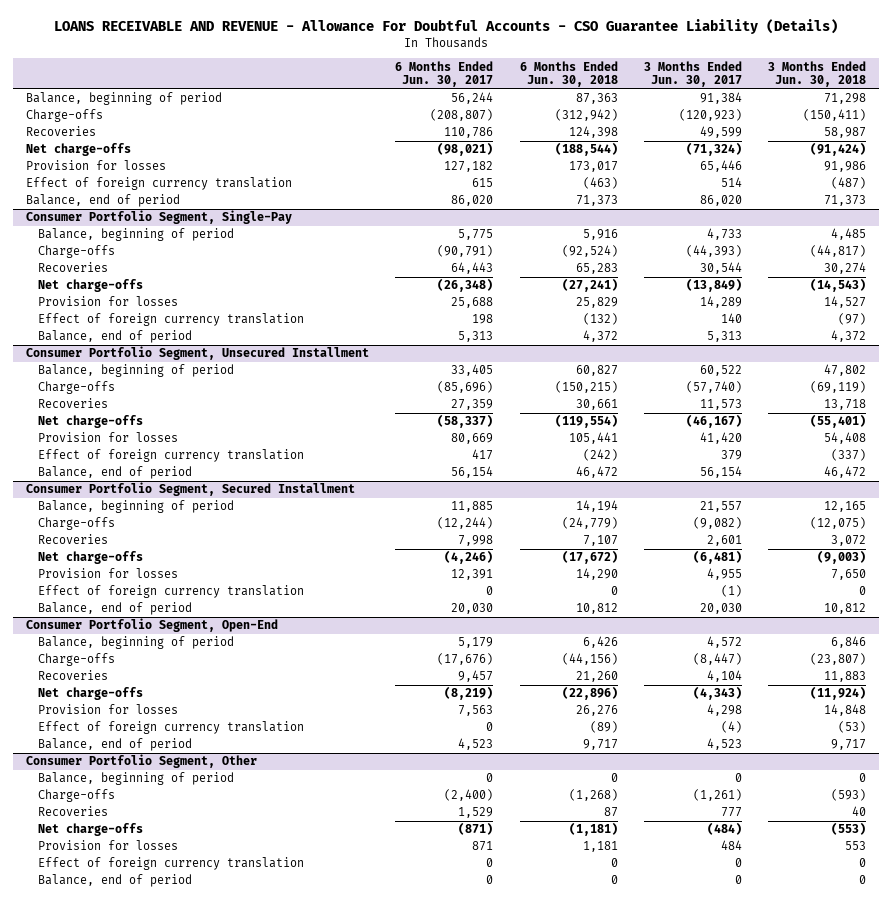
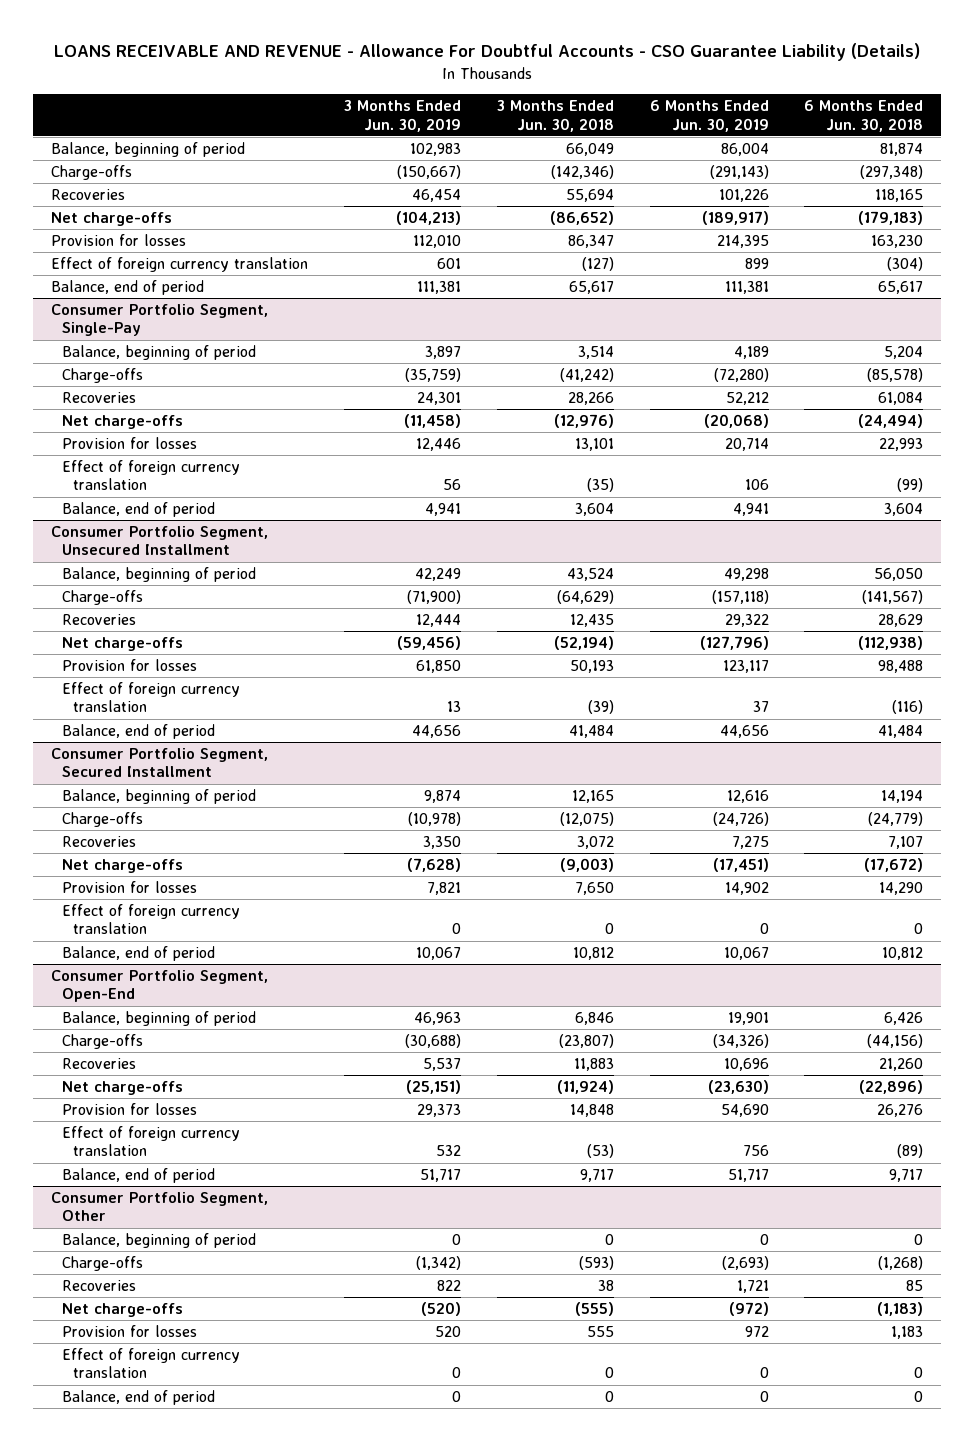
- | 6 Months Ended Jun. 30, 2017 | 6 Months Ended Jun. 30, 2018 | 3 Months Ended Jun. 30, 2017 | 3 Months Ended Jun. 30, 2018
+ | 3 Months Ended Jun. 30, 2019 | 3 Months Ended Jun. 30, 2018 | 6 Months Ended Jun. 30, 2019 | 6 Months Ended Jun. 30, 2018
- Balance, beginning of period | 56,244 | 87,363 | 91,384 | 71,298
- Charge-offs | (208,807) | (312,942) | (120,923) | (150,411)
- Recoveries | 110,786 | 124,398 | 49,599 | 58,987
- Net charge-offs | (98,021) | (188,544) | (71,324) | (91,424)
- Provision for losses | 127,182 | 173,017 | 65,446 | 91,986
- Effect of foreign currency translation | 615 | (463) | 514 | (487)
- Balance, end of period | 86,020 | 71,373 | 86,020 | 71,373
+ Balance, beginning of period | 102,983 | 66,049 | 86,004 | 81,874
+ Charge-offs | (150,667) | (142,346) | (291,143) | (297,348)
+ Recoveries | 46,454 | 55,694 | 101,226 | 118,165
+ Net charge-offs | (104,213) | (86,652) | (189,917) | (179,183)
+ Provision for losses | 112,010 | 86,347 | 214,395 | 163,230
+ Effect of foreign currency translation | 601 | (127) | 899 | (304)
+ Balance, end of period | 111,381 | 65,617 | 111,381 | 65,617
@ Consumer Portfolio Segment, Single-Pay
- Balance, beginning of period | 5,775 | 5,916 | 4,733 | 4,485
- Charge-offs | (90,791) | (92,524) | (44,393) | (44,817)
- Recoveries | 64,443 | 65,283 | 30,544 | 30,274
- Net charge-offs | (26,348) | (27,241) | (13,849) | (14,543)
- Provision for losses | 25,688 | 25,829 | 14,289 | 14,527
- Effect of foreign currency translation | 198 | (132) | 140 | (97)
- Balance, end of period | 5,313 | 4,372 | 5,313 | 4,372
+ Balance, beginning of period | 3,897 | 3,514 | 4,189 | 5,204
+ Charge-offs | (35,759) | (41,242) | (72,280) | (85,578)
+ Recoveries | 24,301 | 28,266 | 52,212 | 61,084
+ Net charge-offs | (11,458) | (12,976) | (20,068) | (24,494)
+ Provision for losses | 12,446 | 13,101 | 20,714 | 22,993
+ Effect of foreign currency translation | 56 | (35) | 106 | (99)
+ Balance, end of period | 4,941 | 3,604 | 4,941 | 3,604
@ Consumer Portfolio Segment, Unsecured Installment
- Balance, beginning of period | 33,405 | 60,827 | 60,522 | 47,802
- Charge-offs | (85,696) | (150,215) | (57,740) | (69,119)
- Recoveries | 27,359 | 30,661 | 11,573 | 13,718
- Net charge-offs | (58,337) | (119,554) | (46,167) | (55,401)
- Provision for losses | 80,669 | 105,441 | 41,420 | 54,408
- Effect of foreign currency translation | 417 | (242) | 379 | (337)
- Balance, end of period | 56,154 | 46,472 | 56,154 | 46,472
+ Balance, beginning of period | 42,249 | 43,524 | 49,298 | 56,050
+ Charge-offs | (71,900) | (64,629) | (157,118) | (141,567)
+ Recoveries | 12,444 | 12,435 | 29,322 | 28,629
+ Net charge-offs | (59,456) | (52,194) | (127,796) | (112,938)
+ Provision for losses | 61,850 | 50,193 | 123,117 | 98,488
+ Effect of foreign currency translation | 13 | (39) | 37 | (116)
+ Balance, end of period | 44,656 | 41,484 | 44,656 | 41,484
@ Consumer Portfolio Segment, Other
- Recoveries | 1,529 | 87 | 777 | 40
- Net charge-offs | (871) | (1,181) | (484) | (553)
- Provision for losses | 871 | 1,181 | 484 | 553
+ Recoveries | 822 | 38 | 1,721 | 85
+ Net charge-offs | (520) | (555) | (972) | (1,183)
+ Provision for losses | 520 | 555 | 972 | 1,183

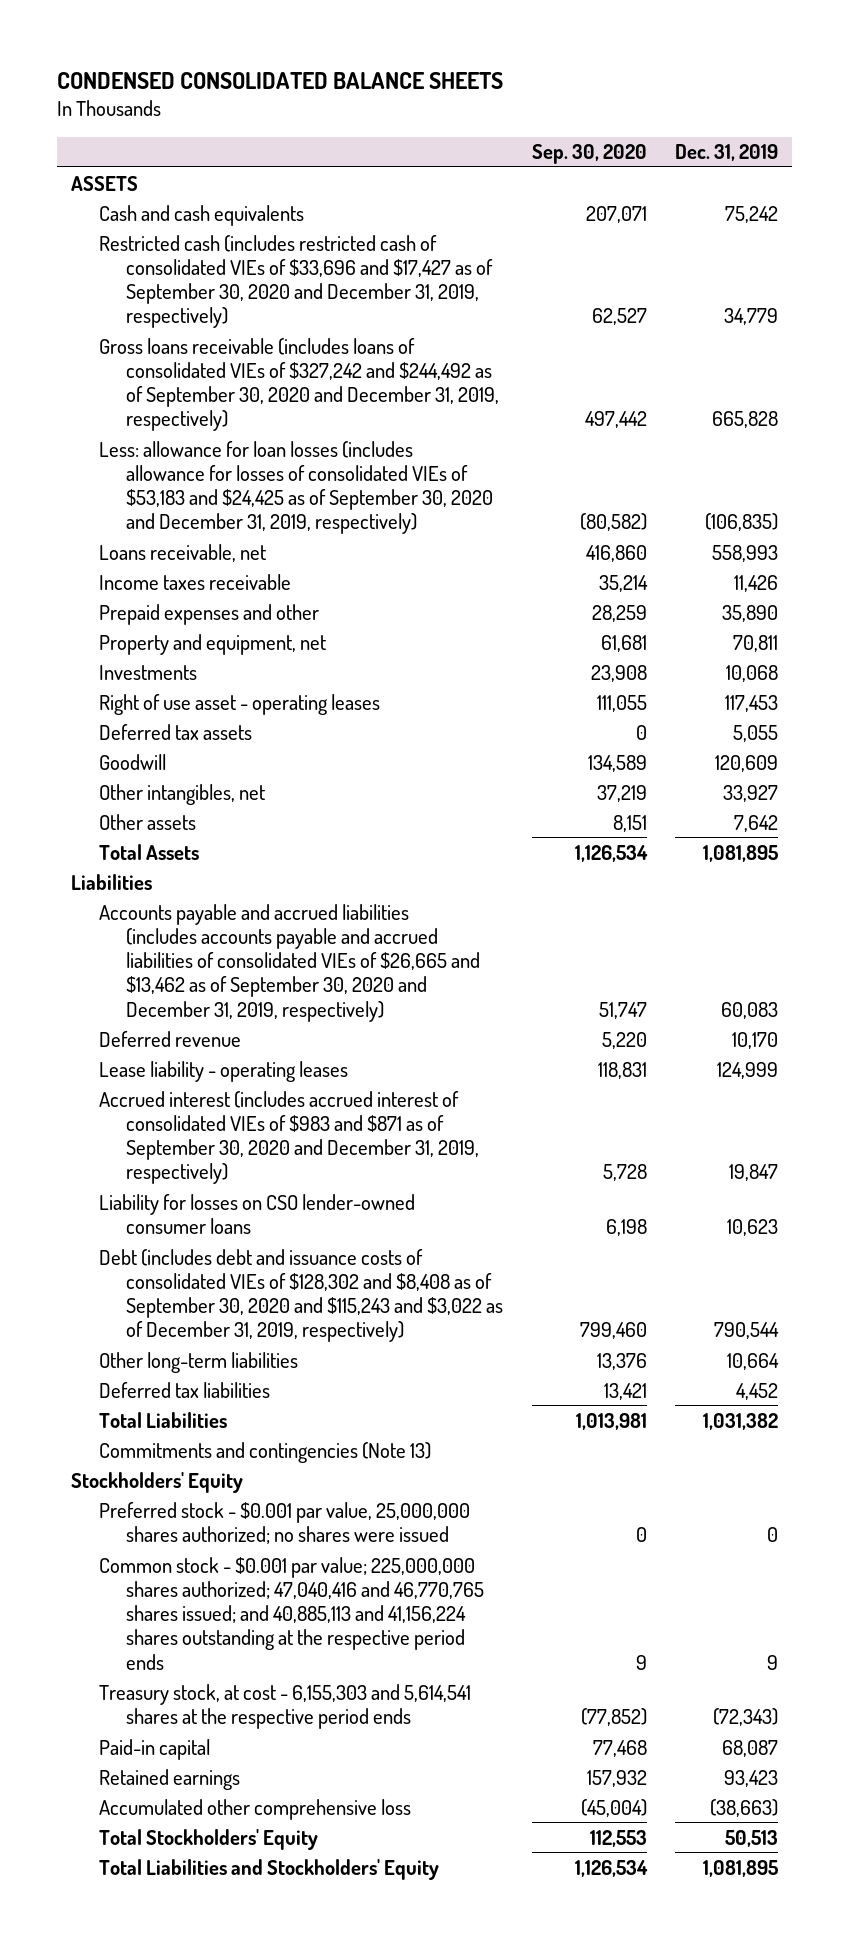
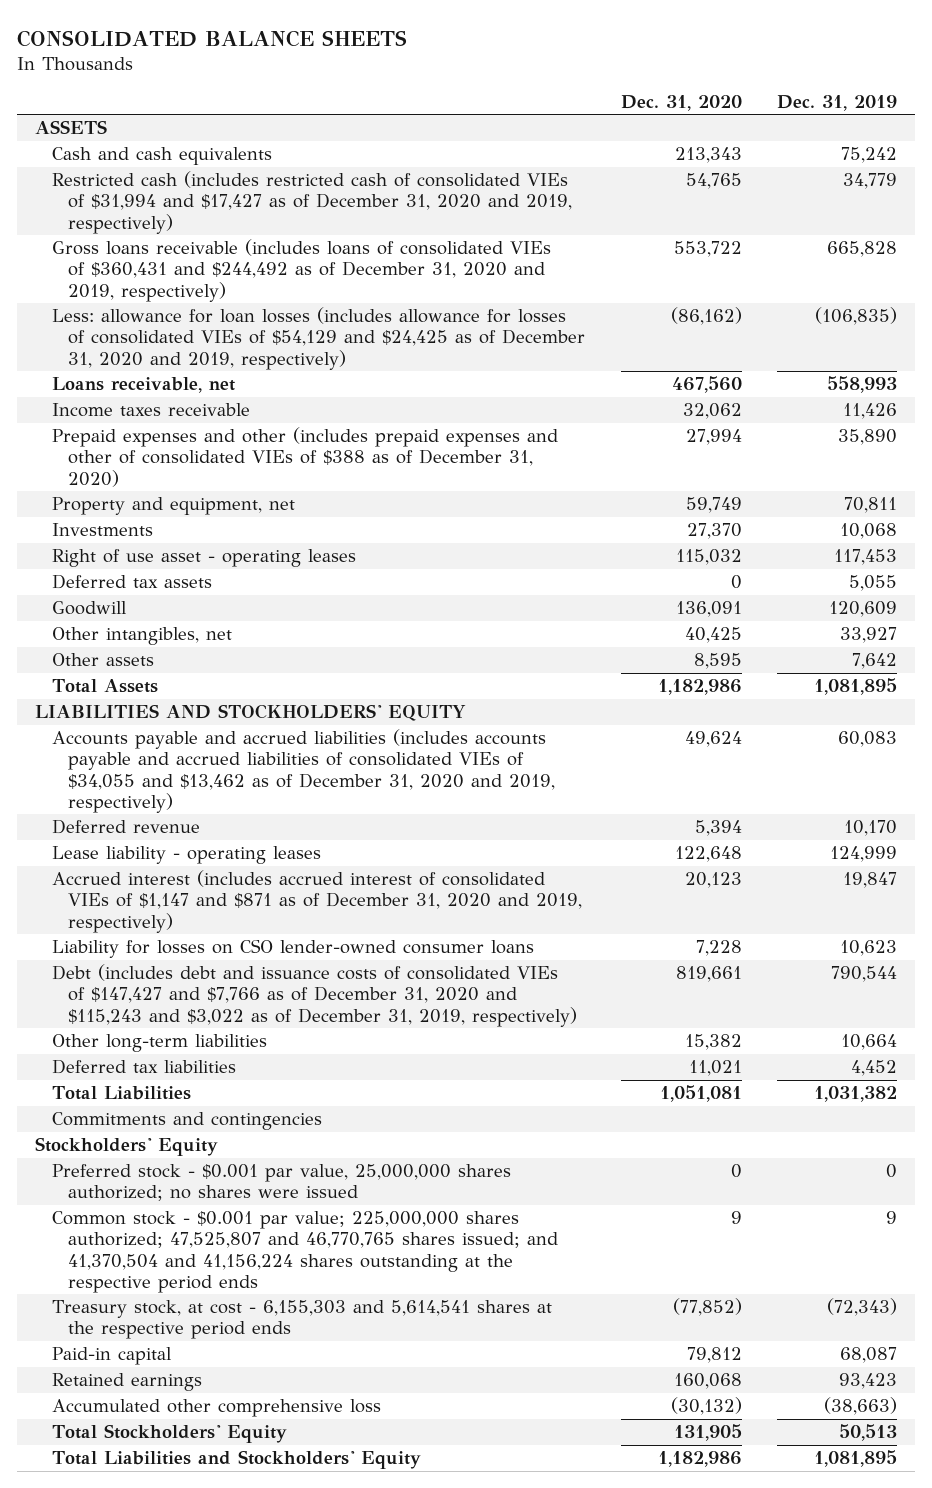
- CONDENSED CONSOLIDATED BALANCE SHEETS
+ CONSOLIDATED BALANCE SHEETS
- | Sep. 30, 2020 | Dec. 31, 2019
+ | Dec. 31, 2020 | Dec. 31, 2019
- Restricted cash (includes restricted cash of consolidated VIEs of $33,696 and $17,427 as of September 30, 2020 and December 31, 2019, respectively) | 62,527 | 34,779
- Gross loans receivable (includes loans of consolidated VIEs of $327,242 and $244,492 as of September 30, 2020 and December 31, 2019, respectively) | 497,442 | 665,828
- Less: allowance for loan losses (includes allowance for losses of consolidated VIEs of $53,183 and $24,425 as of September 30, 2020 and December 31, 2019, respectively) | (80,582) | (106,835)
+ Restricted cash (includes restricted cash of consolidated VIEs of $31,994 and $17,427 as of December 31, 2020 and 2019, respectively) | 54,765 | 34,779
+ Gross loans receivable (includes loans of consolidated VIEs of $360,431 and $244,492 as of December 31, 2020 and 2019, respectively) | 553,722 | 665,828
+ Less: allowance for loan losses (includes allowance for losses of consolidated VIEs of $54,129 and $24,425 as of December 31, 2020 and 2019, respectively) | (86,162) | (106,835)
- Prepaid expenses and other | 28,259 | 35,890
+ Prepaid expenses and other (includes prepaid expenses and other of consolidated VIEs of $388 as of December 31, 2020) | 27,994 | 35,890
- Liabilities
- Accounts payable and accrued liabilities (includes accounts payable and accrued liabilities of consolidated VIEs of $26,665 and $13,462 as of September 30, 2020 and December 31, 2019, respectively) | 51,747 | 60,083
+ LIABILITIES AND STOCKHOLDERS' EQUITY
+ Accounts payable and accrued liabilities (includes accounts payable and accrued liabilities of consolidated VIEs of $34,055 and $13,462 as of December 31, 2020 and 2019, respectively) | 49,624 | 60,083
- Accrued interest (includes accrued interest of consolidated VIEs of $983 and $871 as of September 30, 2020 and December 31, 2019, respectively) | 5,728 | 19,847
+ Accrued interest (includes accrued interest of consolidated VIEs of $1,147 and $871 as of December 31, 2020 and 2019, respectively) | 20,123 | 19,847
- Debt (includes debt and issuance costs of consolidated VIEs of $128,302 and $8,408 as of September 30, 2020 and $115,243 and $3,022 as of December 31, 2019, respectively) | 799,460 | 790,544
+ Debt (includes debt and issuance costs of consolidated VIEs of $147,427 and $7,766 as of December 31, 2020 and $115,243 and $3,022 as of December 31, 2019, respectively) | 819,661 | 790,544
- Commitments and contingencies (Note 13)
+ Commitments and contingencies
- Common stock - $0.001 par value; 225,000,000 shares authorized; 47,040,416 and 46,770,765 shares issued; and 40,885,113 and 41,156,224 shares outstanding at the respective period ends | 9 | 9
+ Common stock - $0.001 par value; 225,000,000 shares authorized; 47,525,807 and 46,770,765 shares issued; and 41,370,504 and 41,156,224 shares outstanding at the respective period ends | 9 | 9

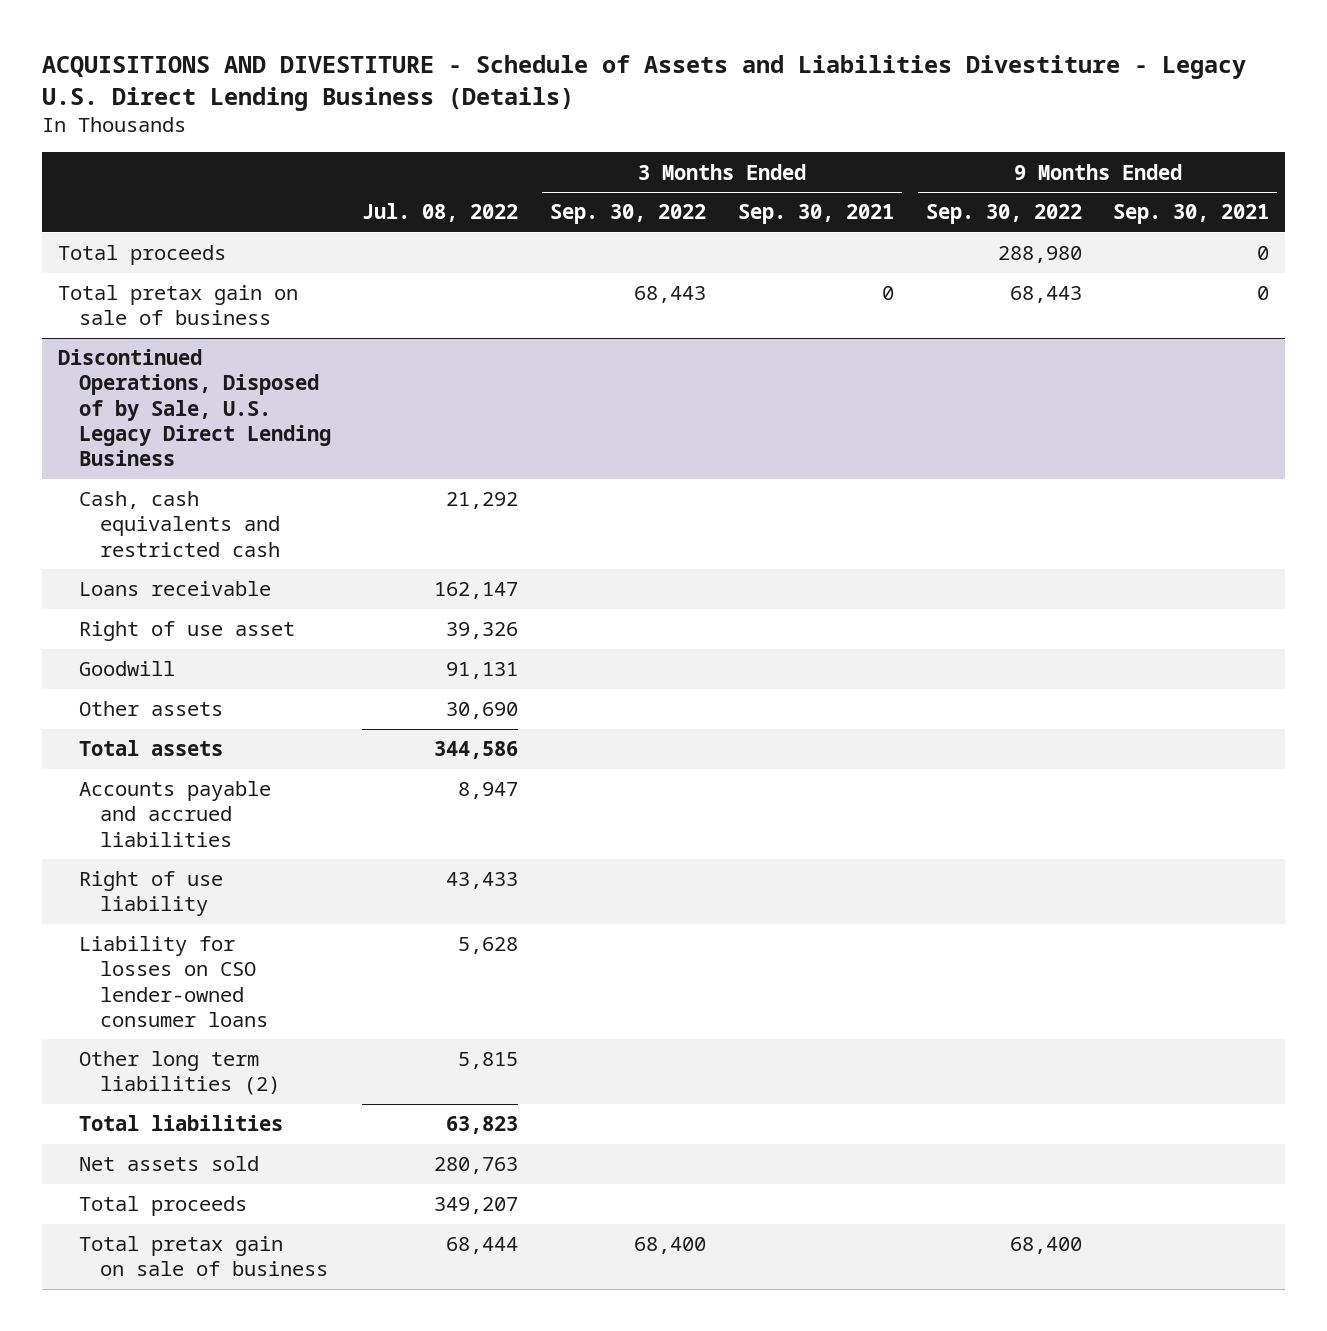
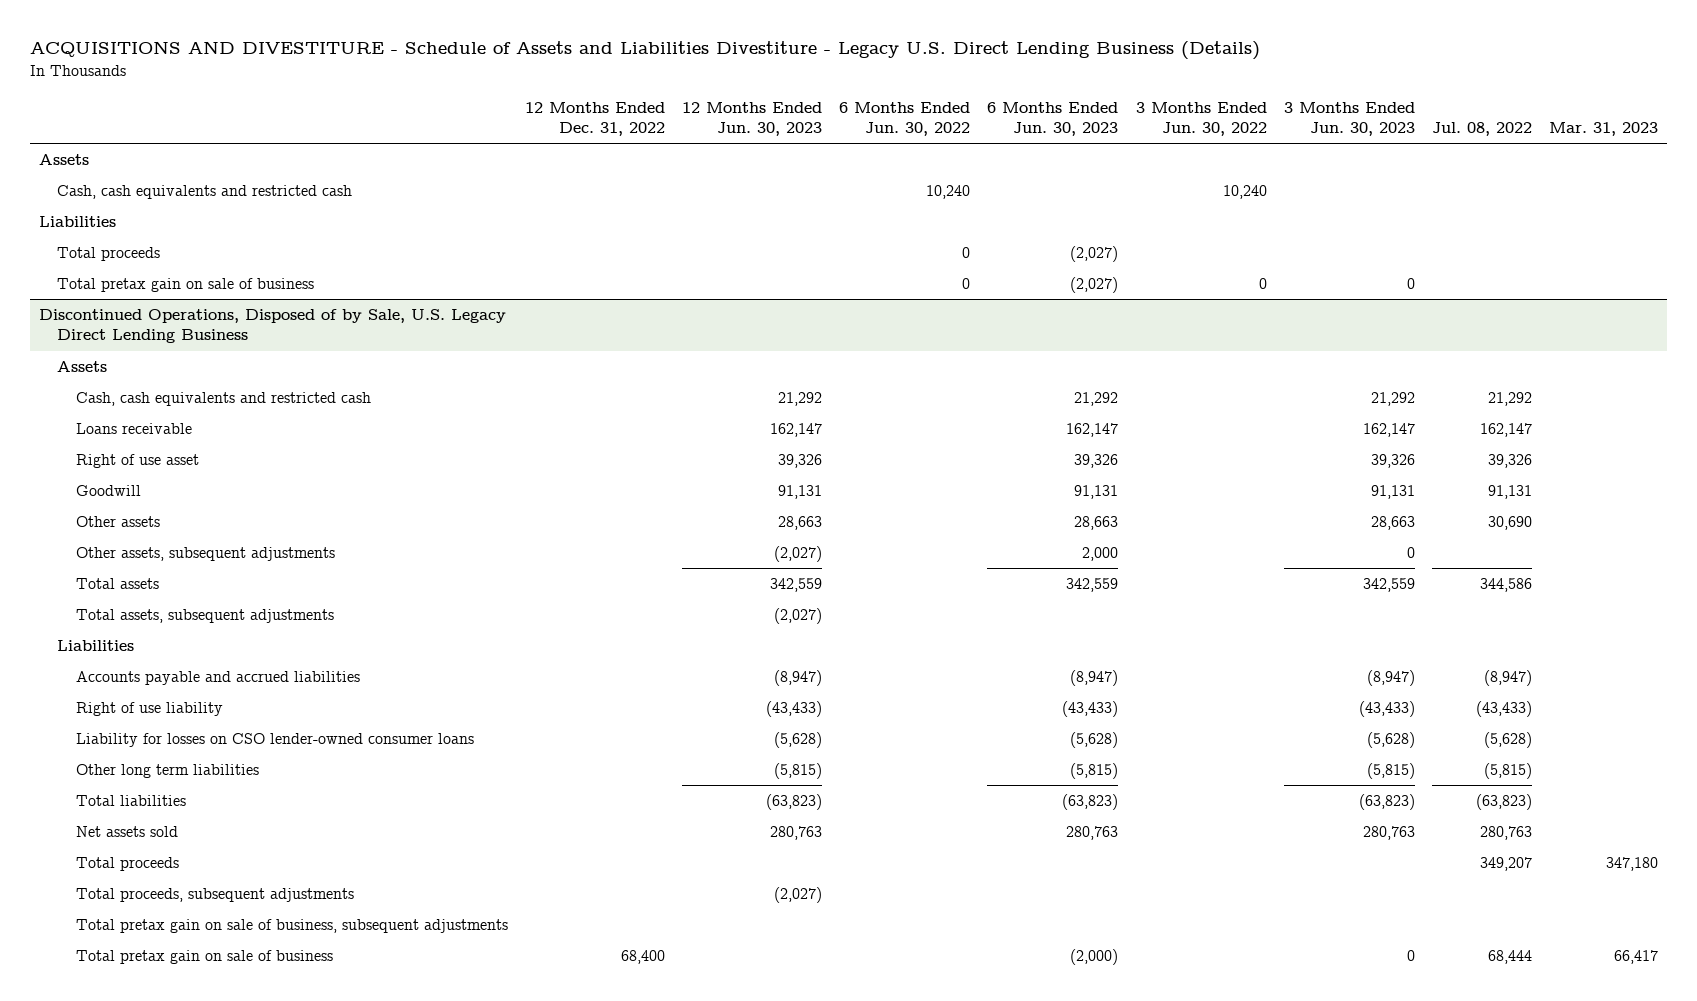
- | Jul. 08, 2022 | 3 Months Ended Sep. 30, 2022 | 3 Months Ended Sep. 30, 2021 | 9 Months Ended Sep. 30, 2022 | 9 Months Ended Sep. 30, 2021
+ | 12 Months Ended Dec. 31, 2022 | 12 Months Ended Jun. 30, 2023 | 6 Months Ended Jun. 30, 2022 | 6 Months Ended Jun. 30, 2023 | 3 Months Ended Jun. 30, 2022 | 3 Months Ended Jun. 30, 2023 | Jul. 08, 2022 | Mar. 31, 2023
+ Assets
+ Cash, cash equivalents and restricted cash | | | 10,240 | | 10,240 | | |
+ Liabilities
@ Discontinued Operations, Disposed of by Sale, U.S. Legacy Direct Lending Business
+ Assets
+ Other assets, subsequent adjustments | | (2,027) | | 2,000 | | 0 | |
- Accounts payable and accrued liabilities | 8,947 | | | |
- Right of use liability | 43,433 | | | |
- Liability for losses on CSO lender-owned consumer loans | 5,628 | | | |
- Other long term liabilities (2) | 5,815 | | | |
- Total liabilities | 63,823 | | | |
+ Total assets, subsequent adjustments | | (2,027) | | | | | |
+ Liabilities
+ Accounts payable and accrued liabilities | | (8,947) | | (8,947) | | (8,947) | (8,947) |
+ Right of use liability | | (43,433) | | (43,433) | | (43,433) | (43,433) |
+ Liability for losses on CSO lender-owned consumer loans | | (5,628) | | (5,628) | | (5,628) | (5,628) |
+ Other long term liabilities | | (5,815) | | (5,815) | | (5,815) | (5,815) |
+ Total liabilities | | (63,823) | | (63,823) | | (63,823) | (63,823) |
+ Total proceeds, subsequent adjustments | | (2,027) | | | | | |
+ Total pretax gain on sale of business, subsequent adjustments

